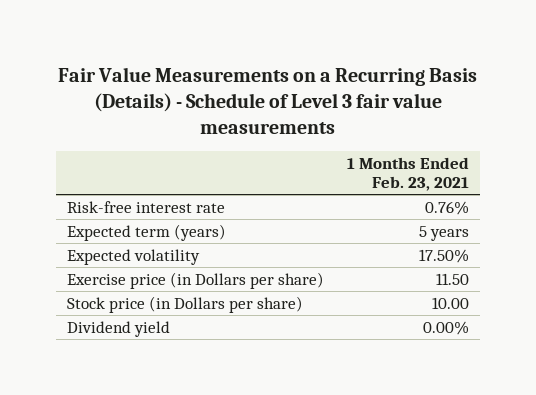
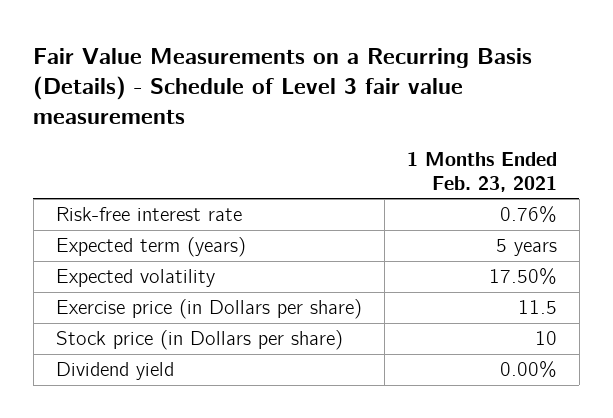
- Exercise price (in Dollars per share) | 11.50
- Stock price (in Dollars per share) | 10.00
+ Exercise price (in Dollars per share) | 11.5
+ Stock price (in Dollars per share) | 10

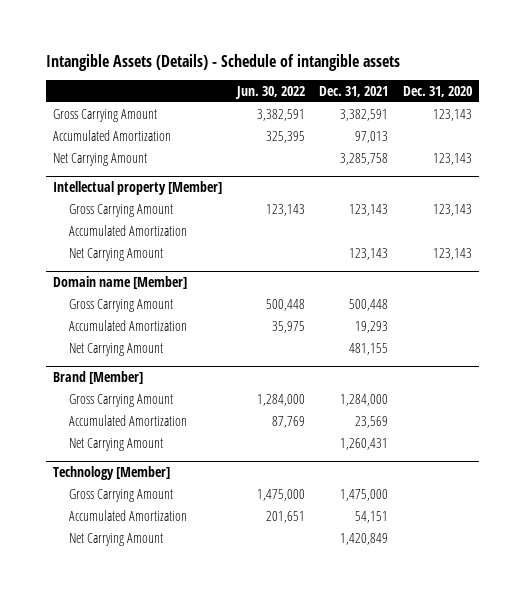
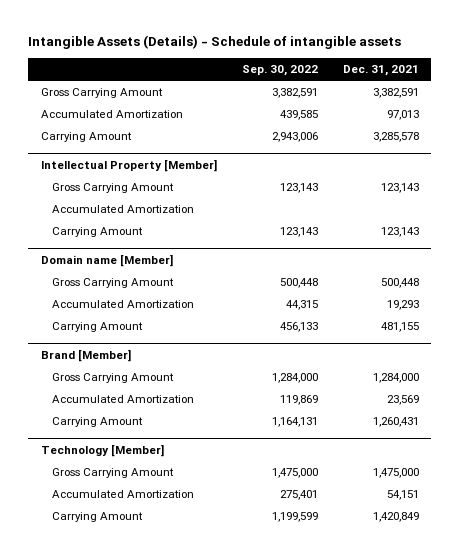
- | Jun. 30, 2022 | Dec. 31, 2021 | Dec. 31, 2020
+ | Sep. 30, 2022 | Dec. 31, 2021
- Net Carrying Amount | | 3,285,758 | 123,143
- Intellectual property [Member]
+ Carrying Amount | 2,943,006 | 3,285,578
+ Intellectual Property [Member]
- Net Carrying Amount | | 123,143 | 123,143
+ Carrying Amount | 123,143 | 123,143
@ Domain name [Member]
- Net Carrying Amount | | 481,155 |
+ Carrying Amount | 456,133 | 481,155
@ Brand [Member]
- Net Carrying Amount | | 1,260,431 |
+ Carrying Amount | 1,164,131 | 1,260,431
@ Technology [Member]
- Net Carrying Amount | | 1,420,849 |
+ Carrying Amount | 1,199,599 | 1,420,849

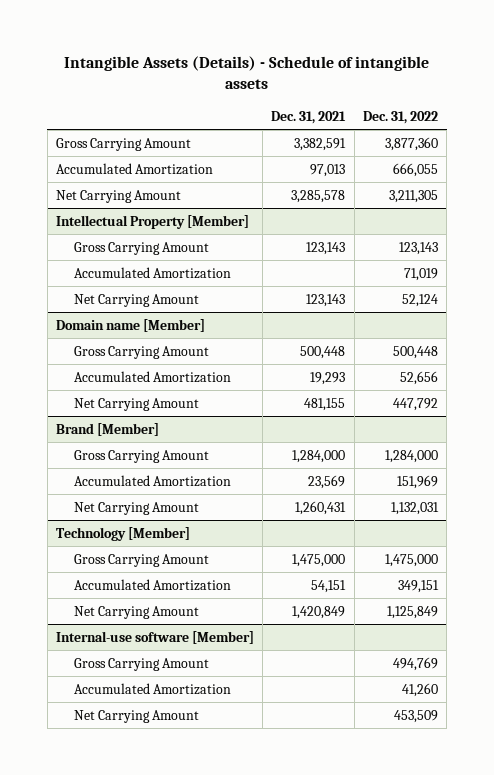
- | Sep. 30, 2022 | Dec. 31, 2021
+ | Dec. 31, 2021 | Dec. 31, 2022
- Carrying Amount | 2,943,006 | 3,285,578
+ Net Carrying Amount | 3,285,578 | 3,211,305
@ Intellectual Property [Member]
- Carrying Amount | 123,143 | 123,143
+ Net Carrying Amount | 123,143 | 52,124
@ Domain name [Member]
- Carrying Amount | 456,133 | 481,155
+ Net Carrying Amount | 481,155 | 447,792
@ Brand [Member]
- Carrying Amount | 1,164,131 | 1,260,431
+ Net Carrying Amount | 1,260,431 | 1,132,031
@ Technology [Member]
- Carrying Amount | 1,199,599 | 1,420,849
+ Net Carrying Amount | 1,420,849 | 1,125,849
+ Internal-use software [Member]
+ Gross Carrying Amount | | 494,769
+ Accumulated Amortization | | 41,260
+ Net Carrying Amount | | 453,509

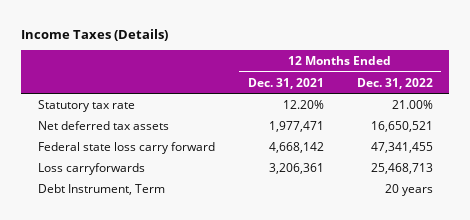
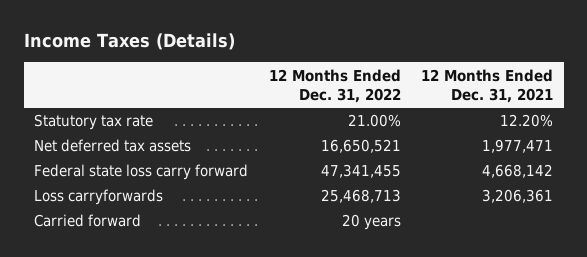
- | 12 Months Ended Dec. 31, 2021 | 12 Months Ended Dec. 31, 2022
+ | 12 Months Ended Dec. 31, 2022 | 12 Months Ended Dec. 31, 2021
- Debt Instrument, Term | | 20 years
+ Carried forward | 20 years |

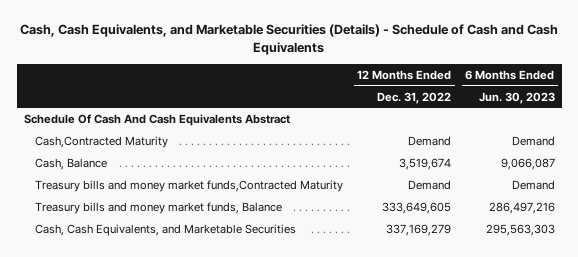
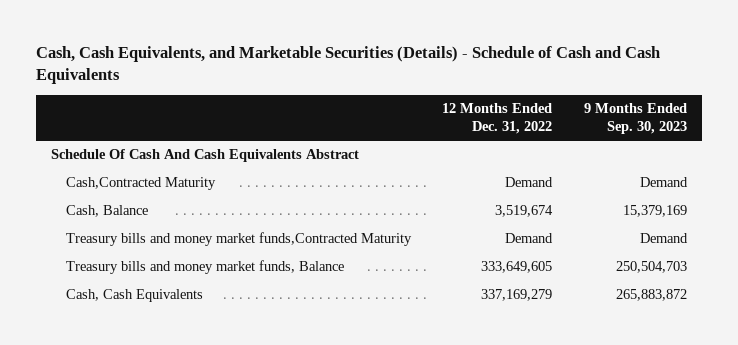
- | 12 Months Ended Dec. 31, 2022 | 6 Months Ended Jun. 30, 2023
+ | 12 Months Ended Dec. 31, 2022 | 9 Months Ended Sep. 30, 2023
- Cash, Cash Equivalents, and Marketable Securities | 337,169,279 | 295,563,303
+ Cash, Cash Equivalents | 337,169,279 | 265,883,872

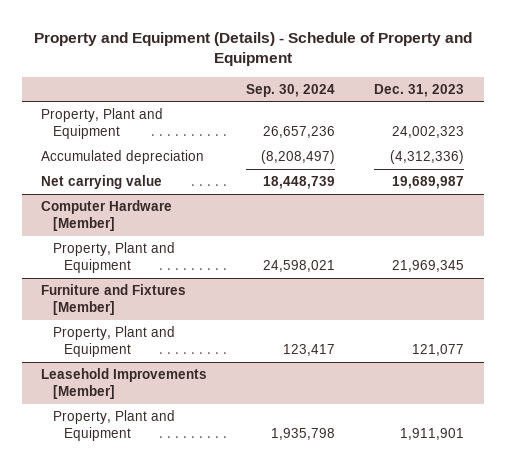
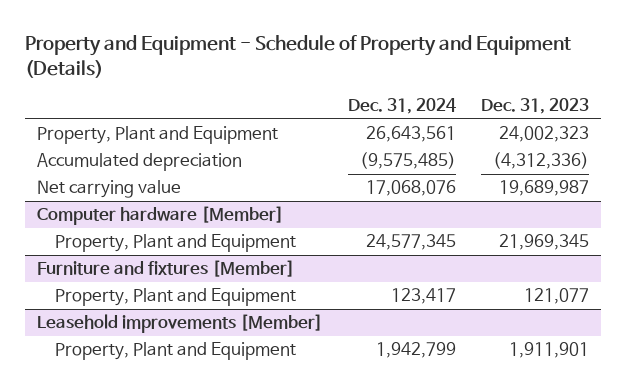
- Property and Equipment (Details) - Schedule of Property and Equipment
+ Property and Equipment - Schedule of Property and Equipment (Details)
- | Sep. 30, 2024 | Dec. 31, 2023
+ | Dec. 31, 2024 | Dec. 31, 2023
- Computer Hardware [Member]
+ Computer hardware [Member]
- Furniture and Fixtures [Member]
+ Furniture and fixtures [Member]
- Leasehold Improvements [Member]
+ Leasehold improvements [Member]

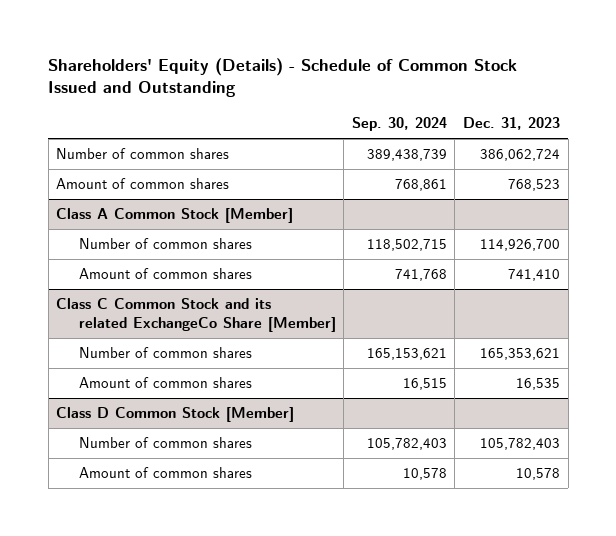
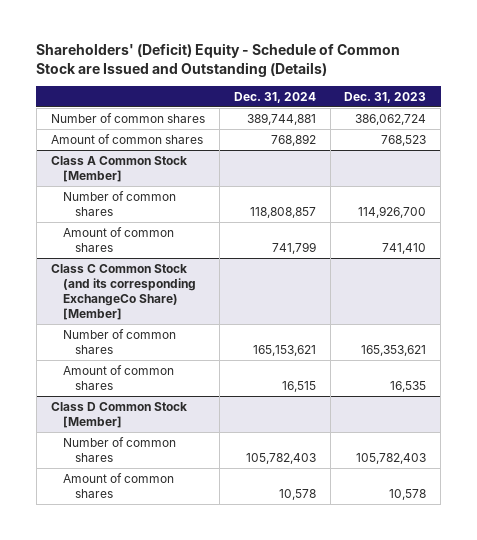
- Shareholders' Equity (Details) - Schedule of Common Stock Issued and Outstanding
+ Shareholders' (Deficit) Equity - Schedule of Common Stock are Issued and Outstanding (Details)
- | Sep. 30, 2024 | Dec. 31, 2023
+ | Dec. 31, 2024 | Dec. 31, 2023
- Class C Common Stock and its related ExchangeCo Share [Member]
+ Class C Common Stock (and its corresponding ExchangeCo Share) [Member]

